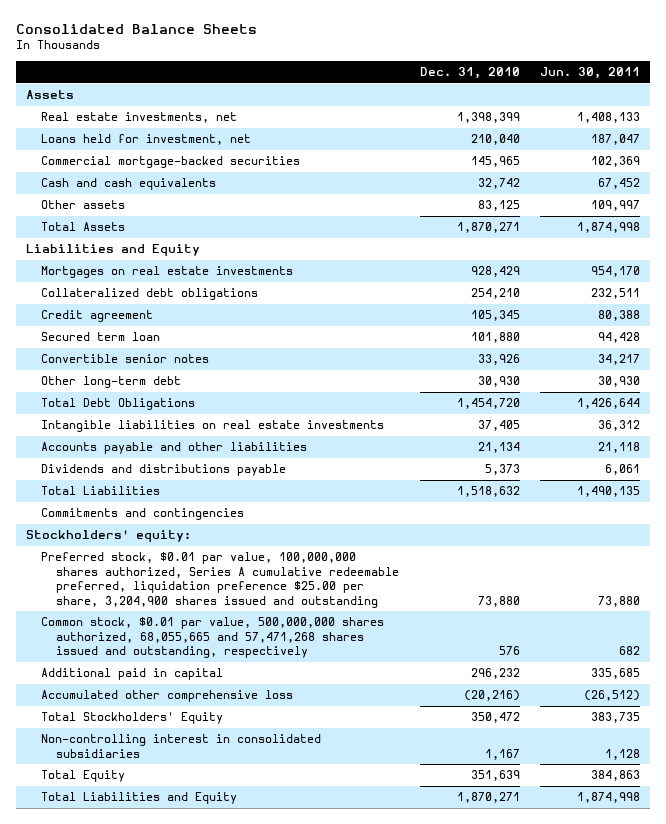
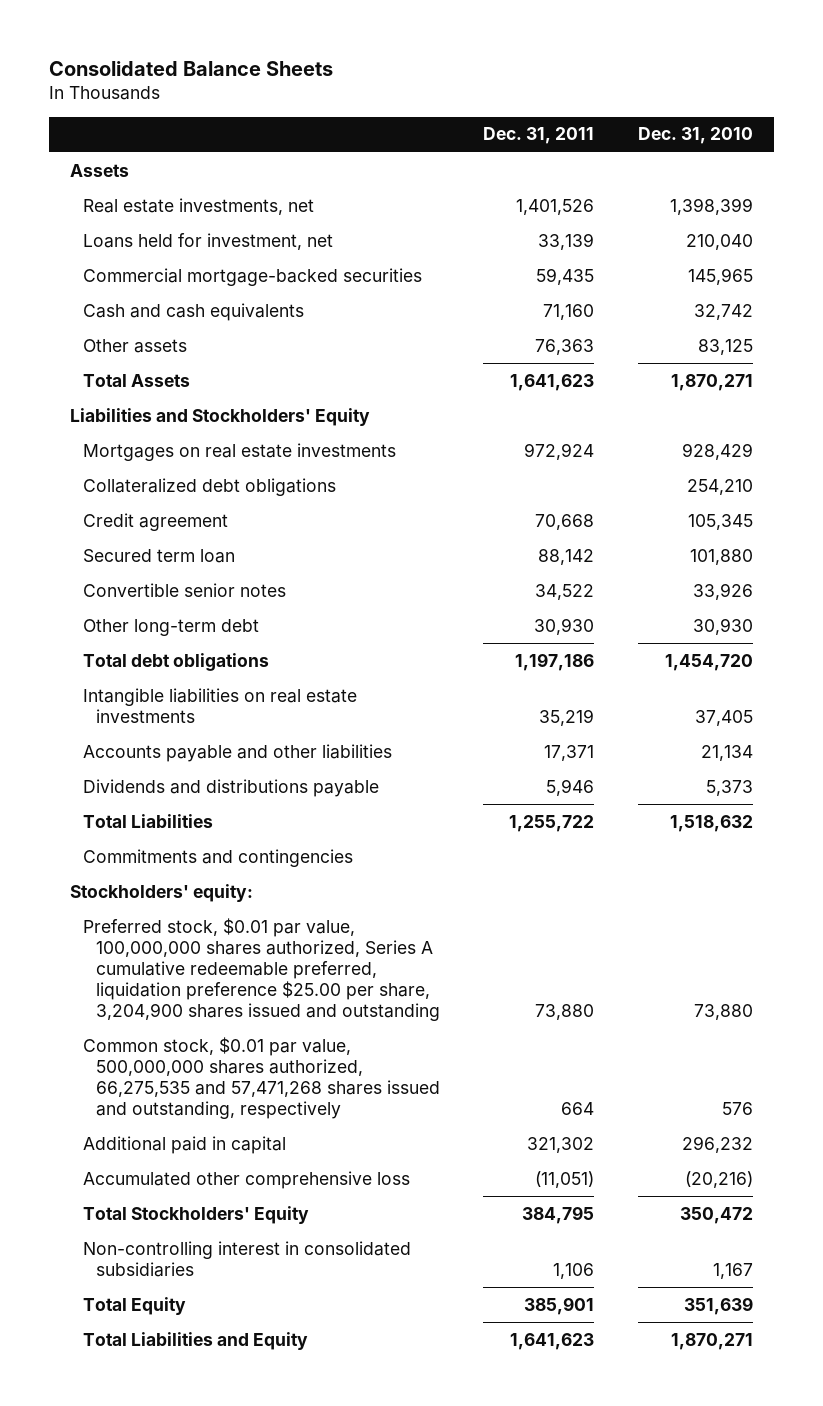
- | Dec. 31, 2010 | Jun. 30, 2011
+ | Dec. 31, 2011 | Dec. 31, 2010
- Liabilities and Equity
+ Liabilities and Stockholders' Equity
- Total Debt Obligations | 1,454,720 | 1,426,644
+ Total debt obligations | 1,197,186 | 1,454,720
- Common stock, $0.01 par value, 500,000,000 shares authorized, 68,055,665 and 57,471,268 shares issued and outstanding, respectively | 576 | 682
+ Common stock, $0.01 par value, 500,000,000 shares authorized, 66,275,535 and 57,471,268 shares issued and outstanding, respectively | 664 | 576

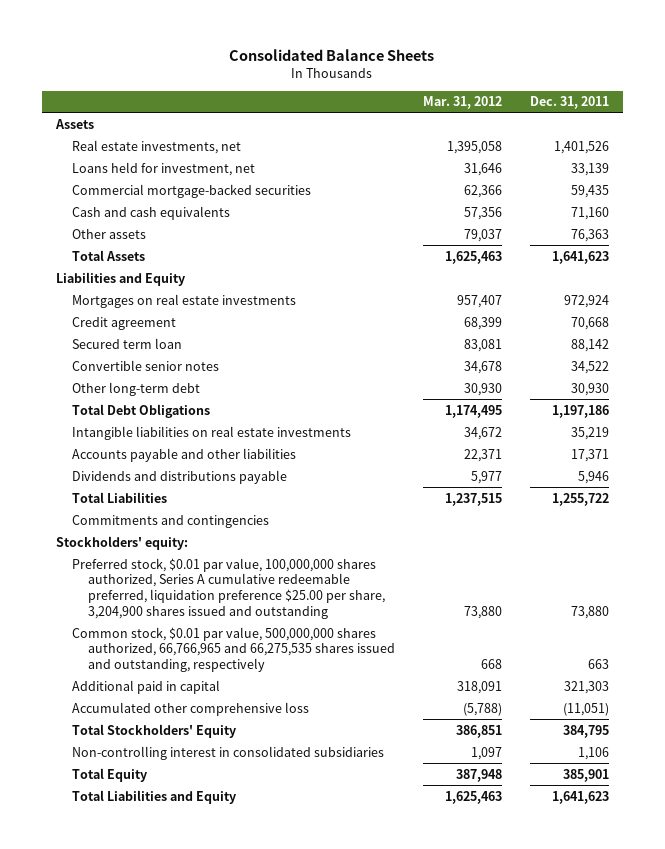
- | Dec. 31, 2011 | Dec. 31, 2010
+ | Mar. 31, 2012 | Dec. 31, 2011
- Liabilities and Stockholders' Equity
+ Liabilities and Equity
- Collateralized debt obligations | | 254,210
- Total debt obligations | 1,197,186 | 1,454,720
+ Total Debt Obligations | 1,174,495 | 1,197,186
- Common stock, $0.01 par value, 500,000,000 shares authorized, 66,275,535 and 57,471,268 shares issued and outstanding, respectively | 664 | 576
- Additional paid in capital | 321,302 | 296,232
+ Common stock, $0.01 par value, 500,000,000 shares authorized, 66,766,965 and 66,275,535 shares issued and outstanding, respectively | 668 | 663
+ Additional paid in capital | 318,091 | 321,303

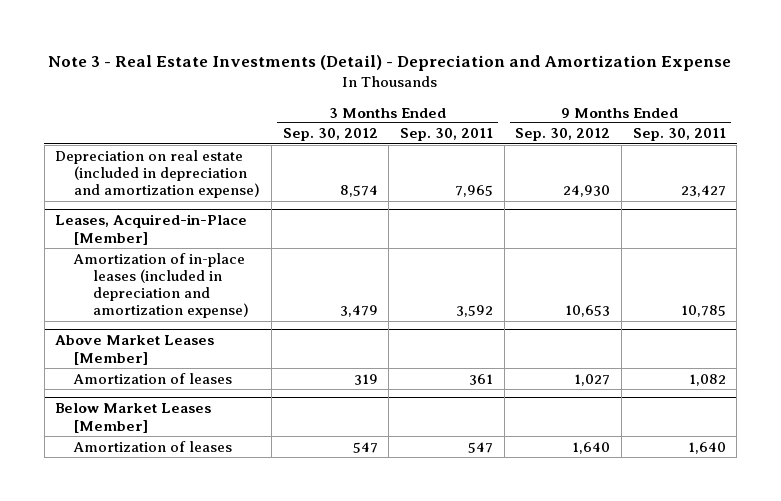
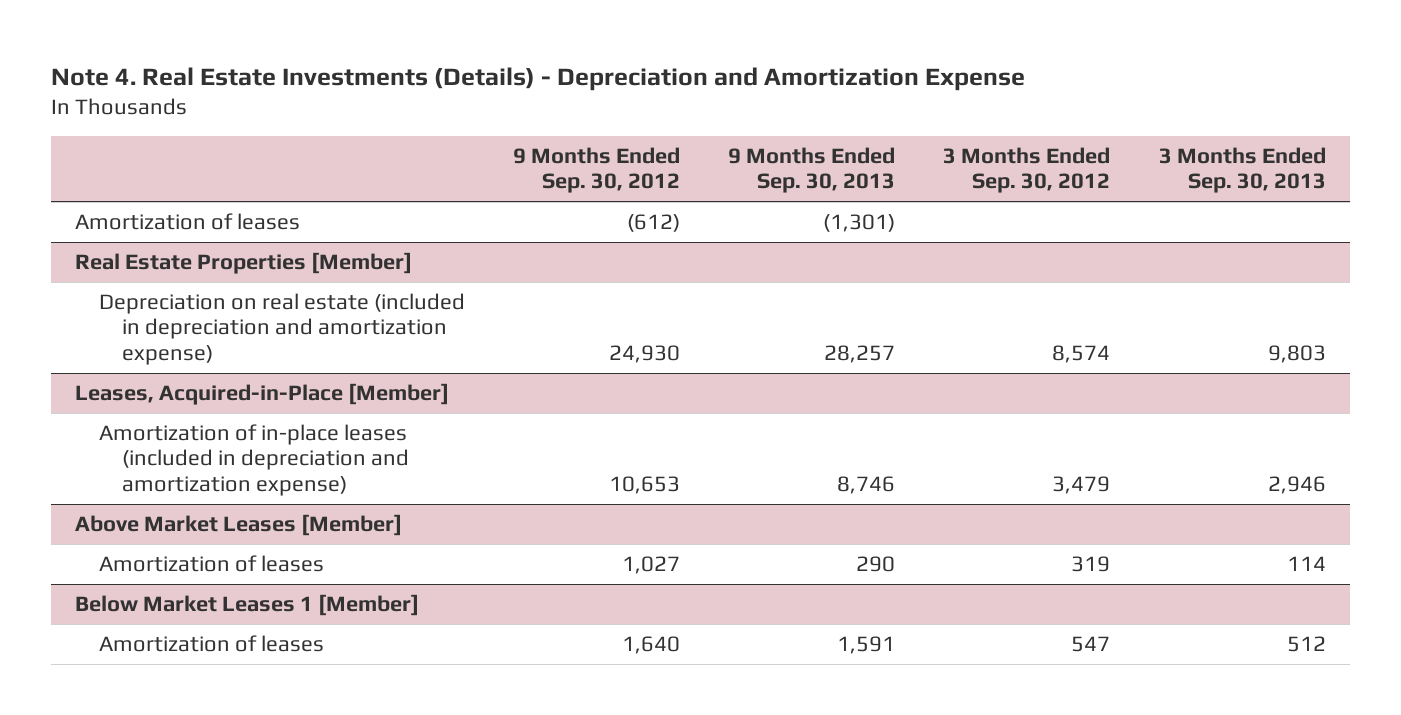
- Note 3 - Real Estate Investments (Detail) - Depreciation and Amortization Expense
+ Note 4. Real Estate Investments (Details) - Depreciation and Amortization Expense
- | 3 Months Ended Sep. 30, 2012 | 3 Months Ended Sep. 30, 2011 | 9 Months Ended Sep. 30, 2012 | 9 Months Ended Sep. 30, 2011
+ | 9 Months Ended Sep. 30, 2012 | 9 Months Ended Sep. 30, 2013 | 3 Months Ended Sep. 30, 2012 | 3 Months Ended Sep. 30, 2013
+ Amortization of leases | (612) | (1,301) | |
+ Real Estate Properties [Member]
- Below Market Leases [Member]
+ Below Market Leases 1 [Member]

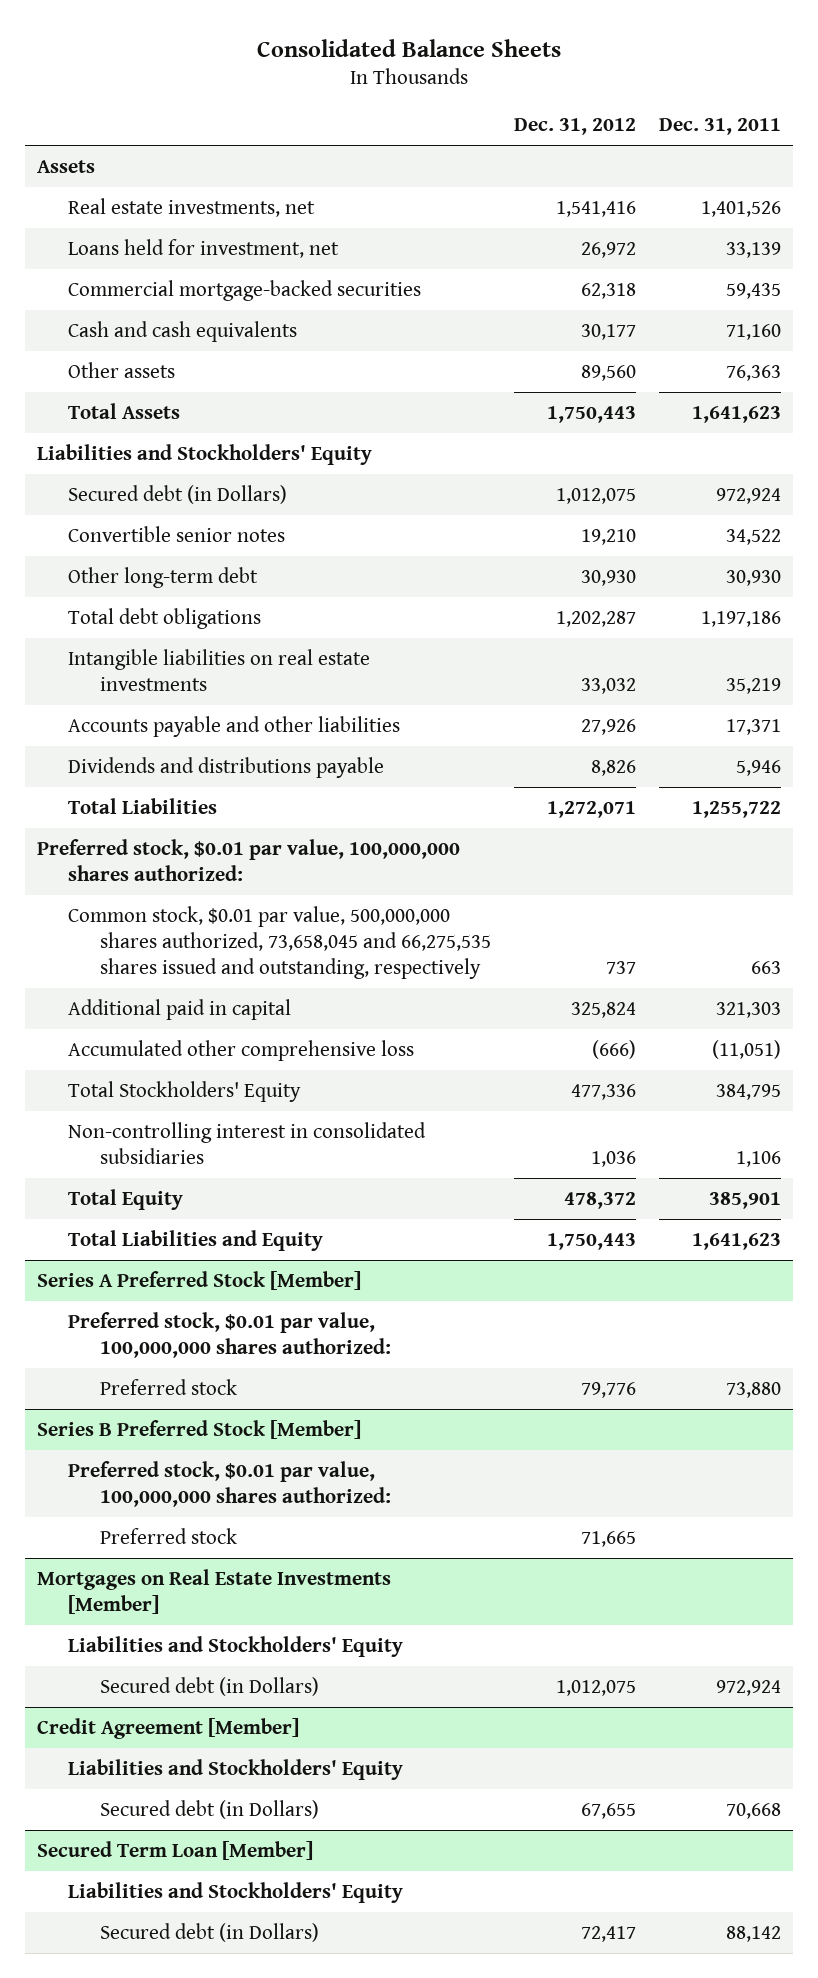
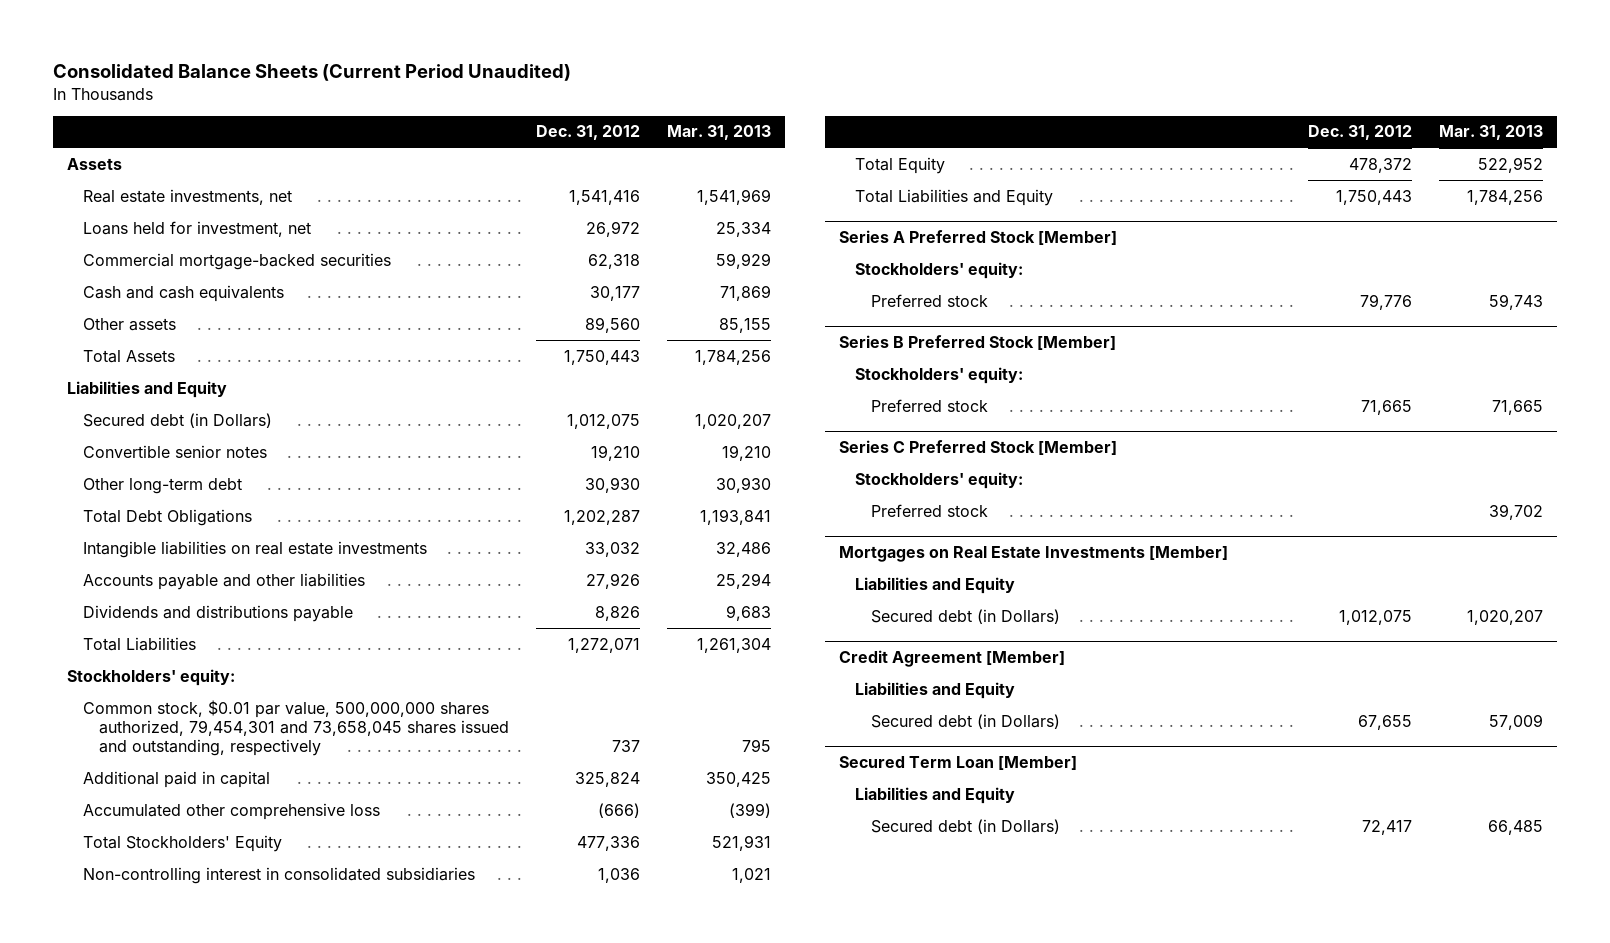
- Consolidated Balance Sheets
+ Consolidated Balance Sheets (Current Period Unaudited)
- | Dec. 31, 2012 | Dec. 31, 2011
+ | Dec. 31, 2012 | Mar. 31, 2013
- Liabilities and Stockholders' Equity
+ Liabilities and Equity
- Total debt obligations | 1,202,287 | 1,197,186
+ Total Debt Obligations | 1,202,287 | 1,193,841
- Preferred stock, $0.01 par value, 100,000,000 shares authorized:
- Common stock, $0.01 par value, 500,000,000 shares authorized, 73,658,045 and 66,275,535 shares issued and outstanding, respectively | 737 | 663
+ Stockholders' equity:
+ Common stock, $0.01 par value, 500,000,000 shares authorized, 79,454,301 and 73,658,045 shares issued and outstanding, respectively | 737 | 795
@ Series A Preferred Stock [Member]
- Preferred stock, $0.01 par value, 100,000,000 shares authorized:
+ Stockholders' equity:
@ Series B Preferred Stock [Member]
- Preferred stock, $0.01 par value, 100,000,000 shares authorized:
+ Stockholders' equity:
+ Series C Preferred Stock [Member]
+ Stockholders' equity:
+ Preferred stock | | 39,702
@ Mortgages on Real Estate Investments [Member]
- Liabilities and Stockholders' Equity
+ Liabilities and Equity
@ Credit Agreement [Member]
- Liabilities and Stockholders' Equity
+ Liabilities and Equity
@ Secured Term Loan [Member]
- Liabilities and Stockholders' Equity
+ Liabilities and Equity

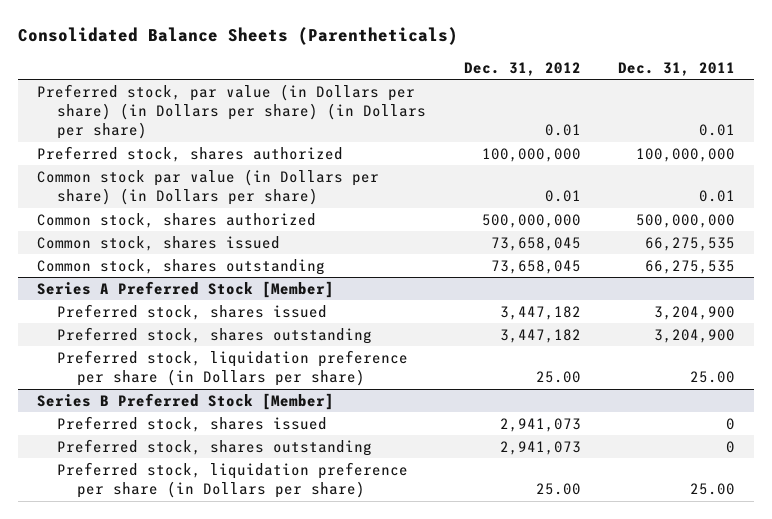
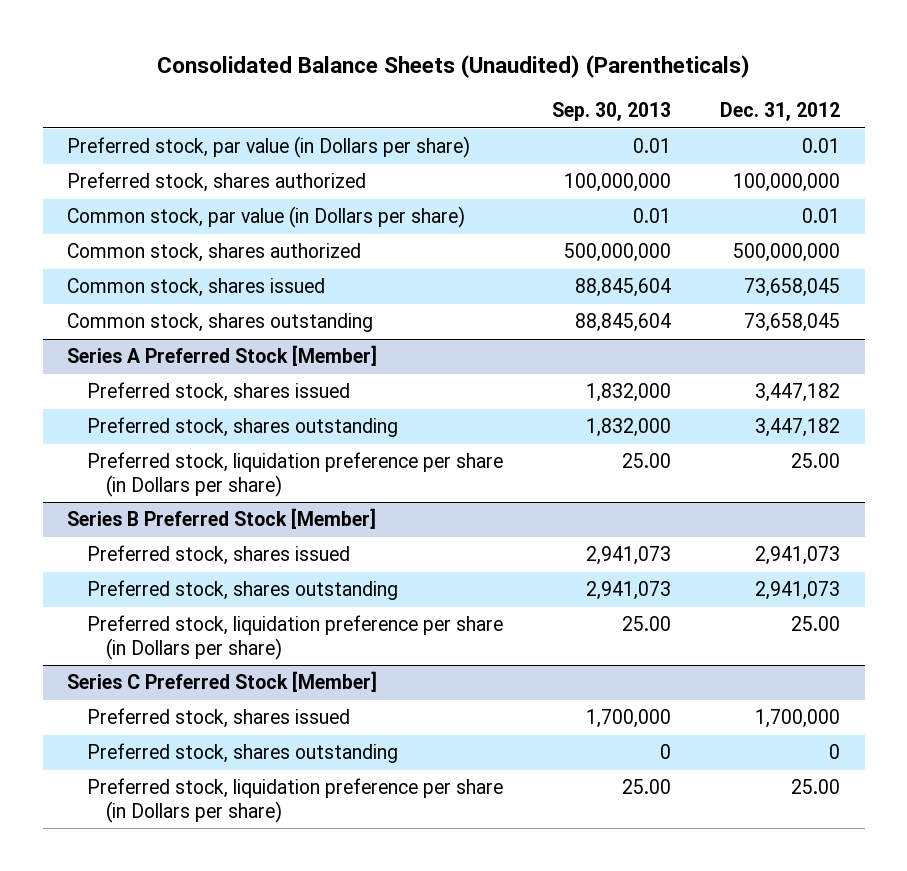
- Consolidated Balance Sheets (Parentheticals)
+ Consolidated Balance Sheets (Unaudited) (Parentheticals)
- | Dec. 31, 2012 | Dec. 31, 2011
+ | Sep. 30, 2013 | Dec. 31, 2012
- Preferred stock, par value (in Dollars per share) (in Dollars per share) (in Dollars per share) | 0.01 | 0.01
+ Preferred stock, par value (in Dollars per share) | 0.01 | 0.01
- Common stock par value (in Dollars per share) (in Dollars per share) | 0.01 | 0.01
+ Common stock, par value (in Dollars per share) | 0.01 | 0.01
+ Series C Preferred Stock [Member]
+ Preferred stock, shares issued | 1,700,000 | 1,700,000
+ Preferred stock, shares outstanding | 0 | 0
+ Preferred stock, liquidation preference per share (in Dollars per share) | 25.00 | 25.00

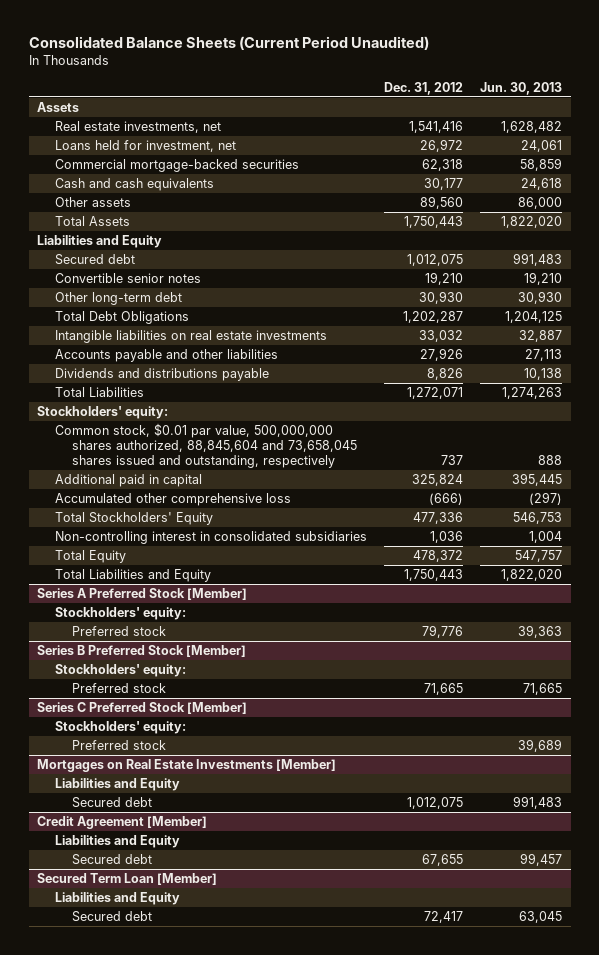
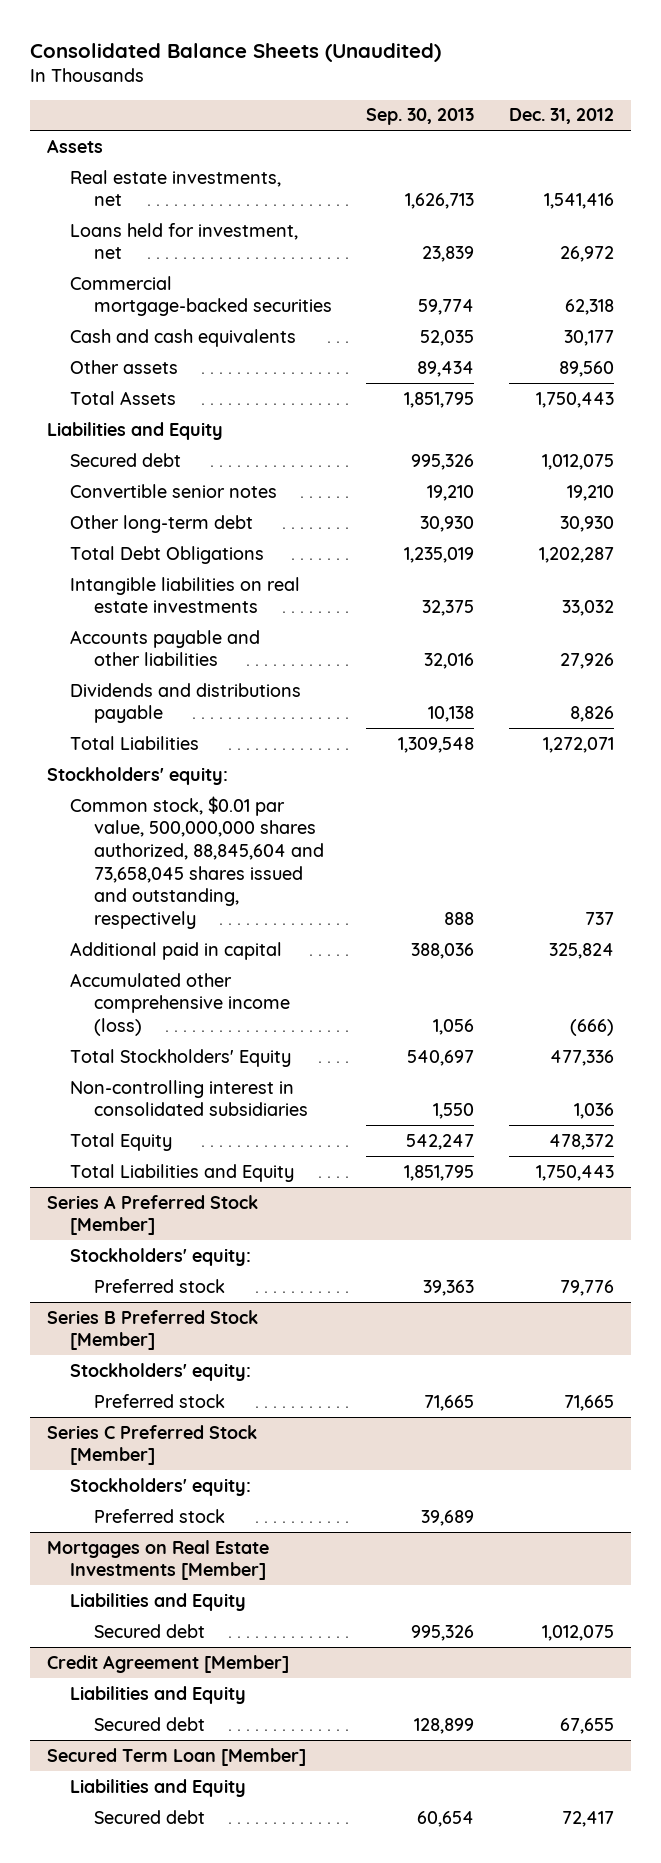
- Consolidated Balance Sheets (Current Period Unaudited)
+ Consolidated Balance Sheets (Unaudited)
- | Dec. 31, 2012 | Jun. 30, 2013
+ | Sep. 30, 2013 | Dec. 31, 2012
- Accumulated other comprehensive loss | (666) | (297)
+ Accumulated other comprehensive income (loss) | 1,056 | (666)

